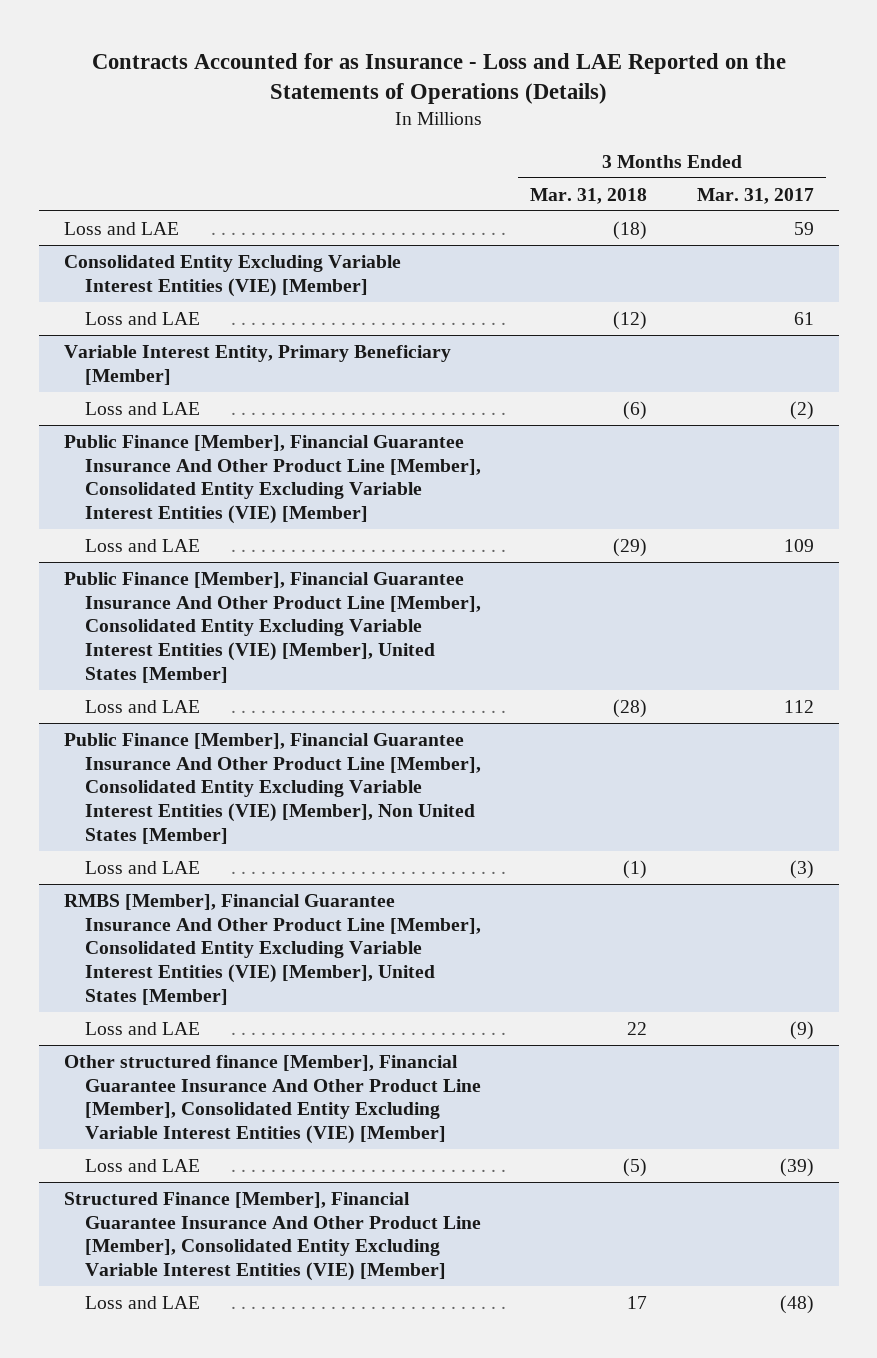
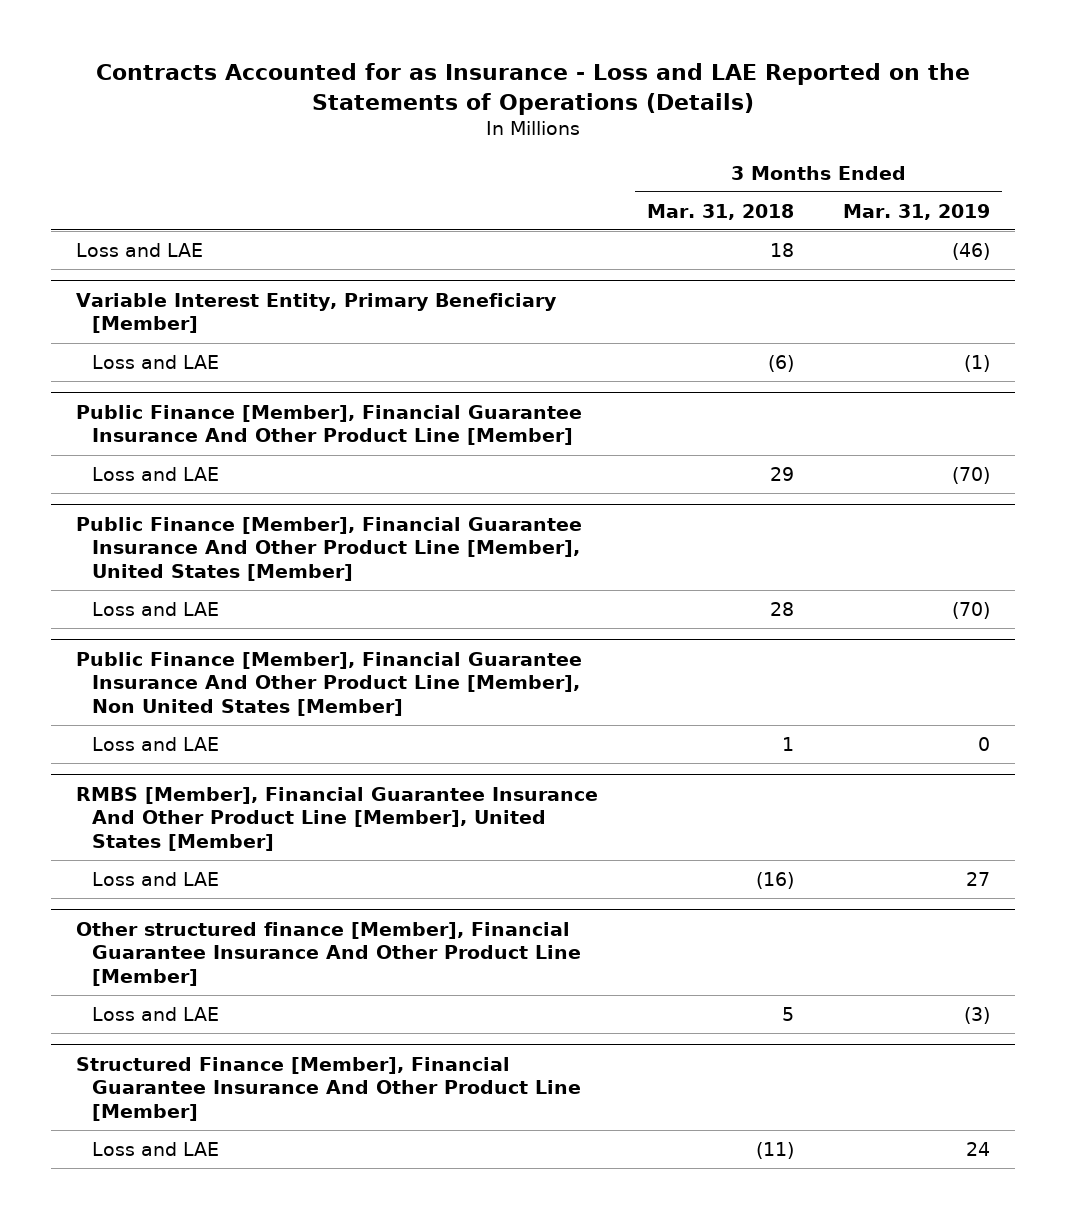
- | 3 Months Ended Mar. 31, 2018 | 3 Months Ended Mar. 31, 2017
+ | 3 Months Ended Mar. 31, 2018 | 3 Months Ended Mar. 31, 2019
- Loss and LAE | (18) | 59
- Consolidated Entity Excluding Variable Interest Entities (VIE) [Member]
- Loss and LAE | (12) | 61
+ Loss and LAE | 18 | (46)
- Public Finance [Member], Financial Guarantee Insurance And Other Product Line [Member], Consolidated Entity Excluding Variable Interest Entities (VIE) [Member]
- Loss and LAE | (29) | 109
- Public Finance [Member], Financial Guarantee Insurance And Other Product Line [Member], Consolidated Entity Excluding Variable Interest Entities (VIE) [Member], United States [Member]
- Loss and LAE | (28) | 112
- Public Finance [Member], Financial Guarantee Insurance And Other Product Line [Member], Consolidated Entity Excluding Variable Interest Entities (VIE) [Member], Non United States [Member]
- Loss and LAE | (1) | (3)
- RMBS [Member], Financial Guarantee Insurance And Other Product Line [Member], Consolidated Entity Excluding Variable Interest Entities (VIE) [Member], United States [Member]
- Loss and LAE | 22 | (9)
- Other structured finance [Member], Financial Guarantee Insurance And Other Product Line [Member], Consolidated Entity Excluding Variable Interest Entities (VIE) [Member]
- Loss and LAE | (5) | (39)
- Structured Finance [Member], Financial Guarantee Insurance And Other Product Line [Member], Consolidated Entity Excluding Variable Interest Entities (VIE) [Member]
- Loss and LAE | 17 | (48)
+ Public Finance [Member], Financial Guarantee Insurance And Other Product Line [Member]
+ Loss and LAE | 29 | (70)
+ Public Finance [Member], Financial Guarantee Insurance And Other Product Line [Member], United States [Member]
+ Loss and LAE | 28 | (70)
+ Public Finance [Member], Financial Guarantee Insurance And Other Product Line [Member], Non United States [Member]
+ Loss and LAE | 1 | 0
+ RMBS [Member], Financial Guarantee Insurance And Other Product Line [Member], United States [Member]
+ Loss and LAE | (16) | 27
+ Other structured finance [Member], Financial Guarantee Insurance And Other Product Line [Member]
+ Loss and LAE | 5 | (3)
+ Structured Finance [Member], Financial Guarantee Insurance And Other Product Line [Member]
+ Loss and LAE | (11) | 24

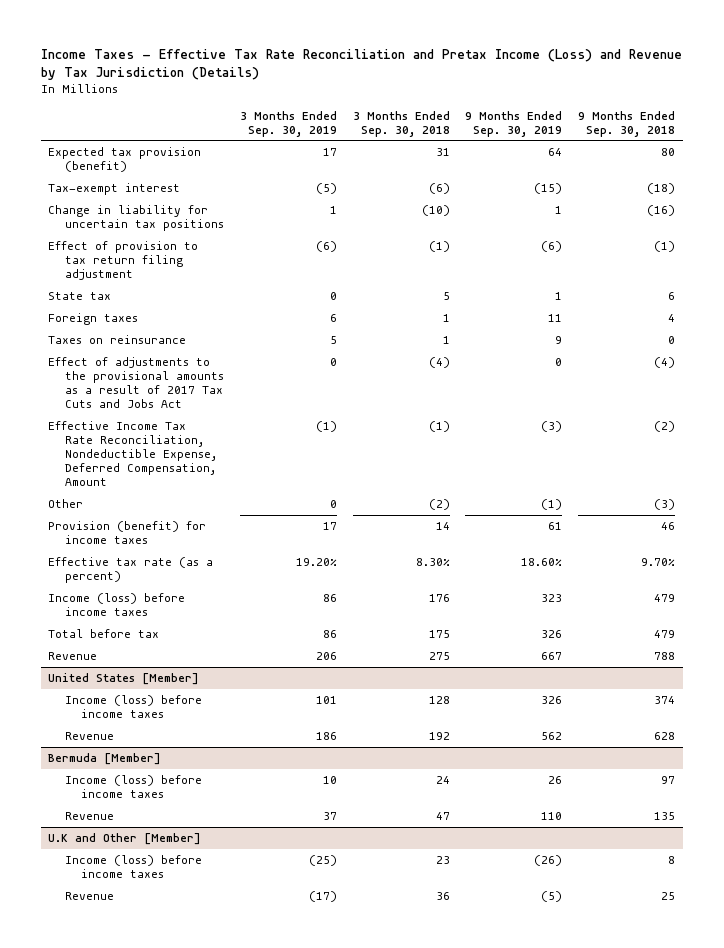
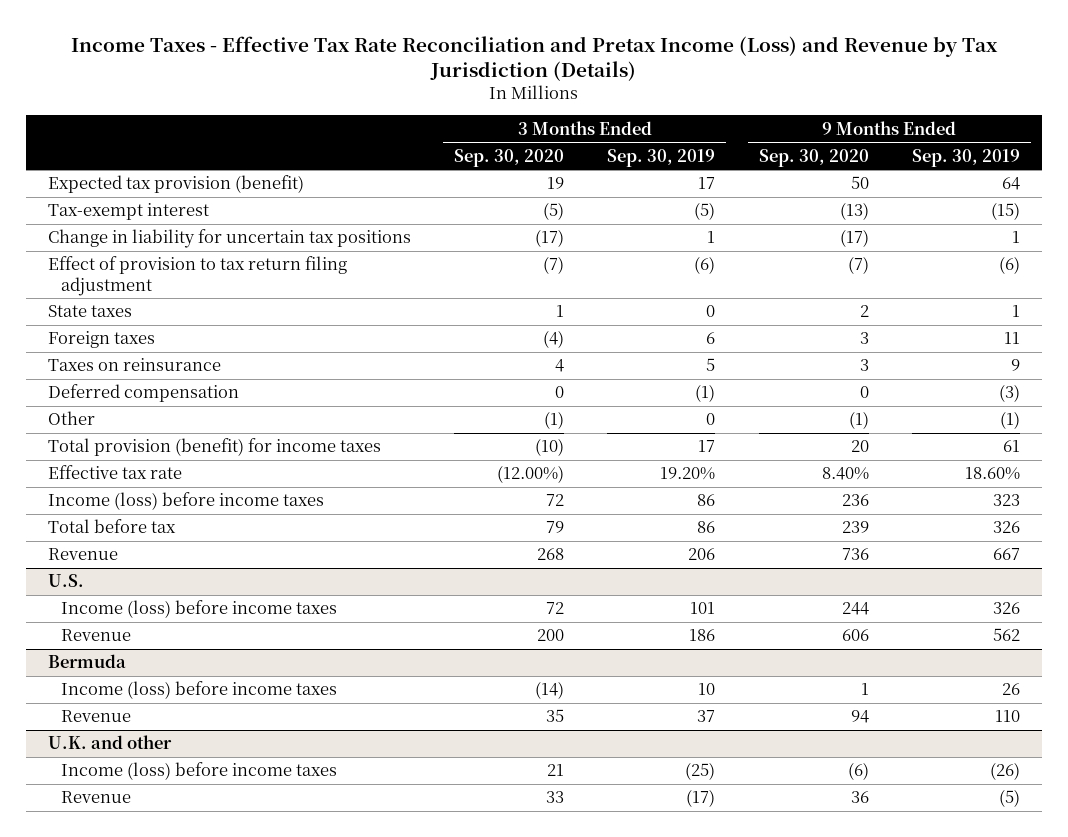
- | 3 Months Ended Sep. 30, 2019 | 3 Months Ended Sep. 30, 2018 | 9 Months Ended Sep. 30, 2019 | 9 Months Ended Sep. 30, 2018
+ | 3 Months Ended Sep. 30, 2020 | 3 Months Ended Sep. 30, 2019 | 9 Months Ended Sep. 30, 2020 | 9 Months Ended Sep. 30, 2019
- State tax | 0 | 5 | 1 | 6
+ State taxes | 1 | 0 | 2 | 1
- Effect of adjustments to the provisional amounts as a result of 2017 Tax Cuts and Jobs Act | 0 | (4) | 0 | (4)
- Effective Income Tax Rate Reconciliation, Nondeductible Expense, Deferred Compensation, Amount | (1) | (1) | (3) | (2)
+ Deferred compensation | 0 | (1) | 0 | (3)
- Provision (benefit) for income taxes | 17 | 14 | 61 | 46
- Effective tax rate (as a percent) | 19.20% | 8.30% | 18.60% | 9.70%
+ Total provision (benefit) for income taxes | (10) | 17 | 20 | 61
+ Effective tax rate | (12.00%) | 19.20% | 8.40% | 18.60%
- United States [Member]
+ U.S.
- Bermuda [Member]
+ Bermuda
- U.K and Other [Member]
+ U.K. and other

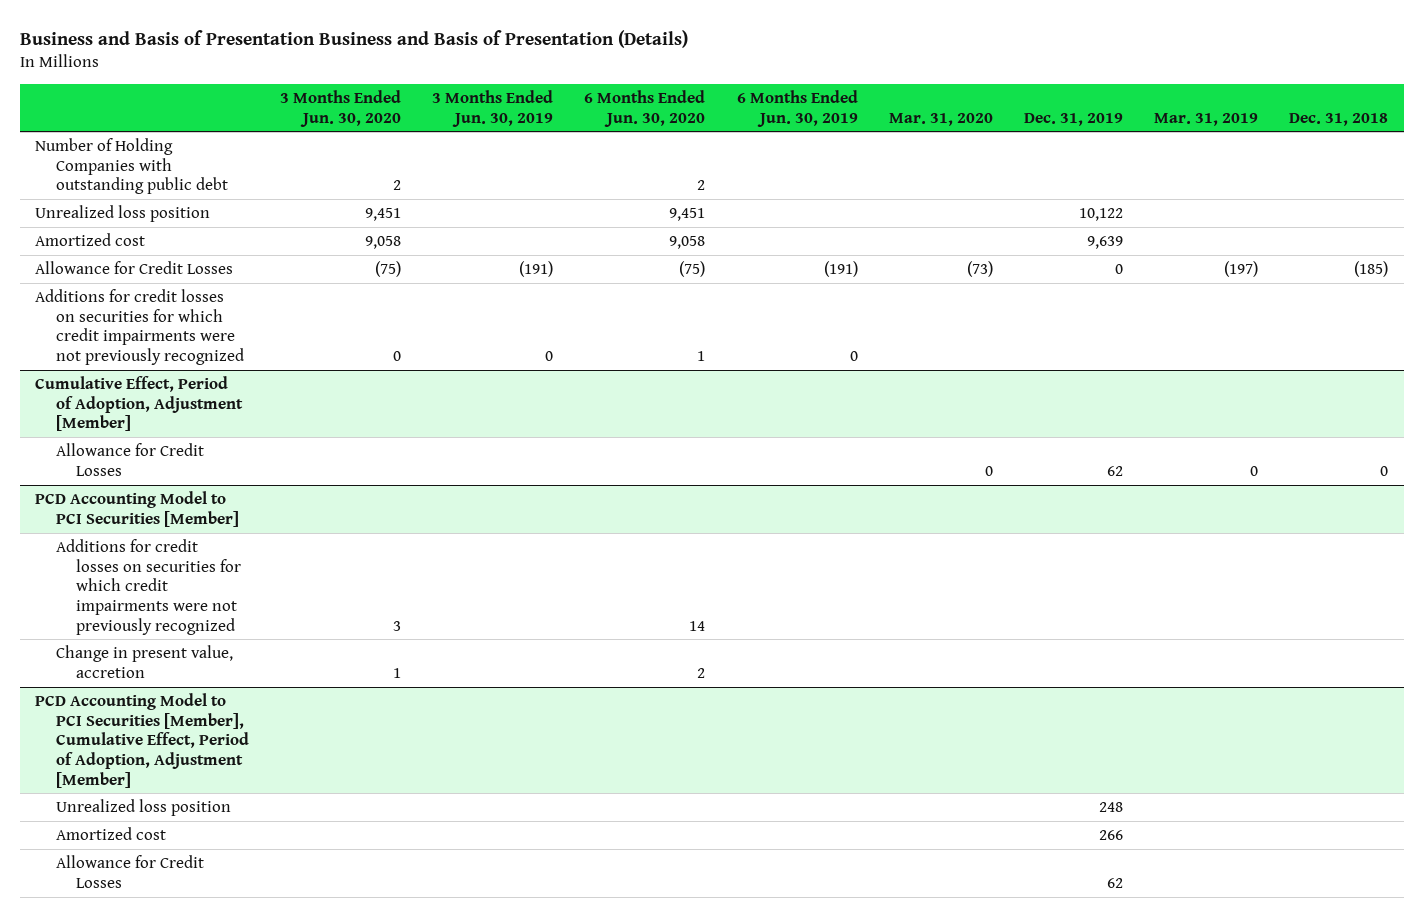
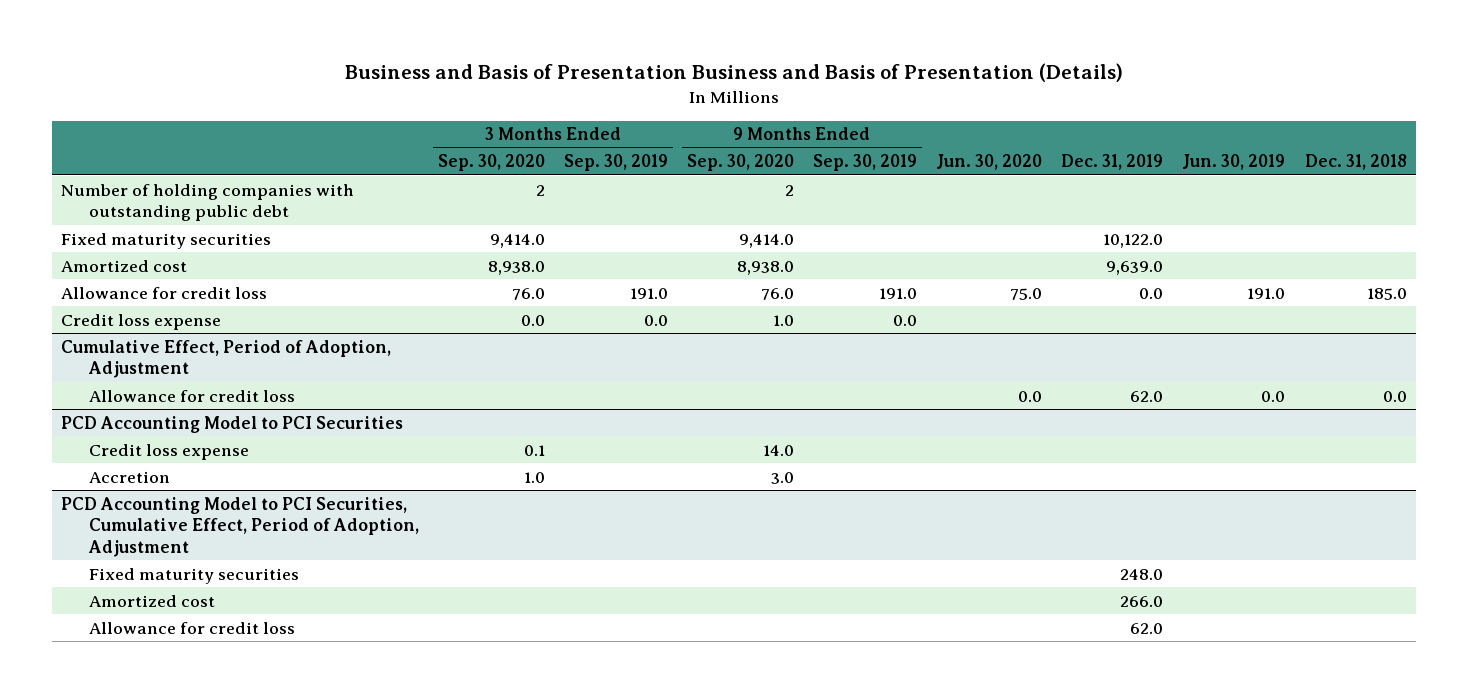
- | 3 Months Ended Jun. 30, 2020 | 3 Months Ended Jun. 30, 2019 | 6 Months Ended Jun. 30, 2020 | 6 Months Ended Jun. 30, 2019 | Mar. 31, 2020 | Dec. 31, 2019 | Mar. 31, 2019 | Dec. 31, 2018
+ | 3 Months Ended Sep. 30, 2020 | 3 Months Ended Sep. 30, 2019 | 9 Months Ended Sep. 30, 2020 | 9 Months Ended Sep. 30, 2019 | Jun. 30, 2020 | Dec. 31, 2019 | Jun. 30, 2019 | Dec. 31, 2018
- Number of Holding Companies with outstanding public debt | 2 | | 2 | | | | |
- Unrealized loss position | 9,451 | | 9,451 | | | 10,122 | |
- Amortized cost | 9,058 | | 9,058 | | | 9,639 | |
- Allowance for Credit Losses | (75) | (191) | (75) | (191) | (73) | 0 | (197) | (185)
- Additions for credit losses on securities for which credit impairments were not previously recognized | 0 | 0 | 1 | 0 | | | |
- Cumulative Effect, Period of Adoption, Adjustment [Member]
- Allowance for Credit Losses | | | | | 0 | 62 | 0 | 0
- PCD Accounting Model to PCI Securities [Member]
- Additions for credit losses on securities for which credit impairments were not previously recognized | 3 | | 14 | | | | |
- Change in present value, accretion | 1 | | 2 | | | | |
- PCD Accounting Model to PCI Securities [Member], Cumulative Effect, Period of Adoption, Adjustment [Member]
- Unrealized loss position | | | | | | 248 | |
- Amortized cost | | | | | | 266 | |
- Allowance for Credit Losses | | | | | | 62 | |
+ Number of holding companies with outstanding public debt | 2 | | 2 | | | | |
+ Fixed maturity securities | 9,414.0 | | 9,414.0 | | | 10,122.0 | |
+ Amortized cost | 8,938.0 | | 8,938.0 | | | 9,639.0 | |
+ Allowance for credit loss | 76.0 | 191.0 | 76.0 | 191.0 | 75.0 | 0.0 | 191.0 | 185.0
+ Credit loss expense | 0.0 | 0.0 | 1.0 | 0.0 | | | |
+ Cumulative Effect, Period of Adoption, Adjustment
+ Allowance for credit loss | | | | | 0.0 | 62.0 | 0.0 | 0.0
+ PCD Accounting Model to PCI Securities
+ Credit loss expense | 0.1 | | 14.0 | | | | |
+ Accretion | 1.0 | | 3.0 | | | | |
+ PCD Accounting Model to PCI Securities, Cumulative Effect, Period of Adoption, Adjustment
+ Fixed maturity securities | | | | | | 248.0 | |
+ Amortized cost | | | | | | 266.0 | |
+ Allowance for credit loss | | | | | | 62.0 | |

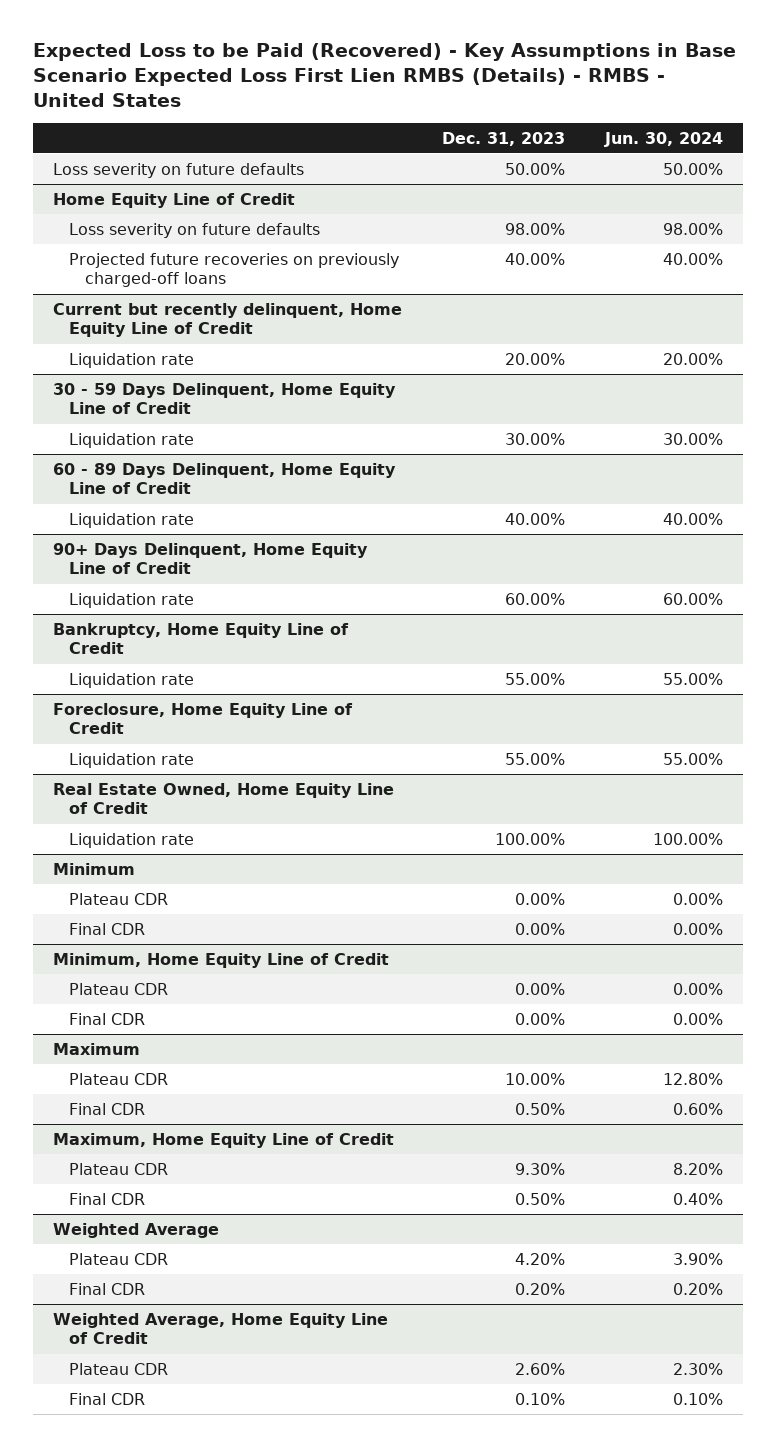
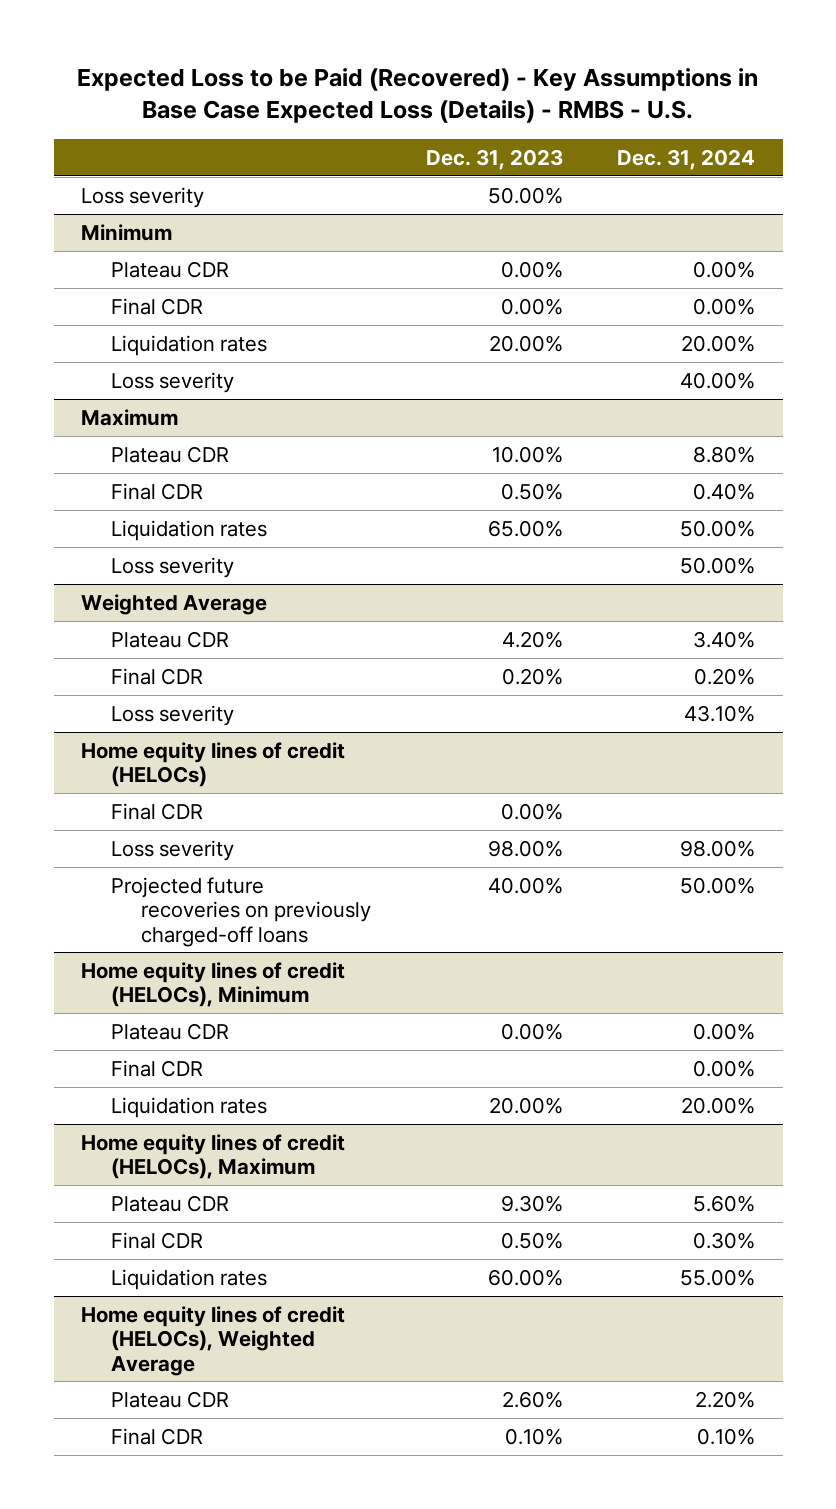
- Expected Loss to be Paid (Recovered) - Key Assumptions in Base Scenario Expected Loss First Lien RMBS (Details) - RMBS - United States
+ Expected Loss to be Paid (Recovered) - Key Assumptions in Base Case Expected Loss (Details) - RMBS - U.S.
- | Dec. 31, 2023 | Jun. 30, 2024
+ | Dec. 31, 2023 | Dec. 31, 2024
- Loss severity on future defaults | 50.00% | 50.00%
- Home Equity Line of Credit
- Loss severity on future defaults | 98.00% | 98.00%
- Projected future recoveries on previously charged-off loans | 40.00% | 40.00%
- Current but recently delinquent, Home Equity Line of Credit
- Liquidation rate | 20.00% | 20.00%
- 30 - 59 Days Delinquent, Home Equity Line of Credit
- Liquidation rate | 30.00% | 30.00%
- 60 - 89 Days Delinquent, Home Equity Line of Credit
- Liquidation rate | 40.00% | 40.00%
- 90+ Days Delinquent, Home Equity Line of Credit
- Liquidation rate | 60.00% | 60.00%
- Bankruptcy, Home Equity Line of Credit
- Liquidation rate | 55.00% | 55.00%
- Foreclosure, Home Equity Line of Credit
- Liquidation rate | 55.00% | 55.00%
- Real Estate Owned, Home Equity Line of Credit
- Liquidation rate | 100.00% | 100.00%
+ Loss severity | 50.00% |
- Minimum, Home Equity Line of Credit
- Plateau CDR | 0.00% | 0.00%
- Final CDR | 0.00% | 0.00%
@ Minimum
+ Liquidation rates | 20.00% | 20.00%
+ Loss severity | | 40.00%
- Maximum, Home Equity Line of Credit
- Plateau CDR | 9.30% | 8.20%
- Final CDR | 0.50% | 0.40%
@ Maximum
+ Liquidation rates | 65.00% | 50.00%
+ Loss severity | | 50.00%
- Weighted Average, Home Equity Line of Credit
@ Weighted Average
+ Loss severity | | 43.10%
+ Home equity lines of credit (HELOCs)
+ Final CDR | 0.00% |
+ Loss severity | 98.00% | 98.00%
+ Projected future recoveries on previously charged-off loans | 40.00% | 50.00%
+ Home equity lines of credit (HELOCs), Minimum
+ Plateau CDR | 0.00% | 0.00%
+ Final CDR | | 0.00%
+ Liquidation rates | 20.00% | 20.00%
+ Home equity lines of credit (HELOCs), Maximum
+ Plateau CDR | 9.30% | 5.60%
+ Final CDR | 0.50% | 0.30%
+ Liquidation rates | 60.00% | 55.00%
+ Home equity lines of credit (HELOCs), Weighted Average

